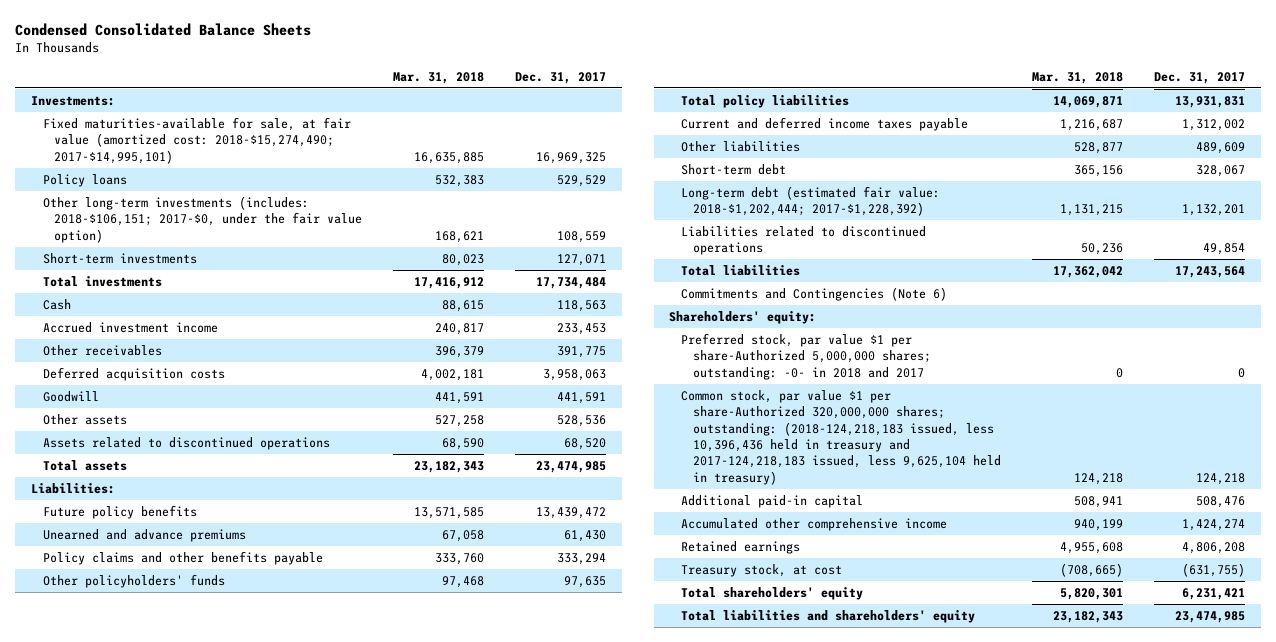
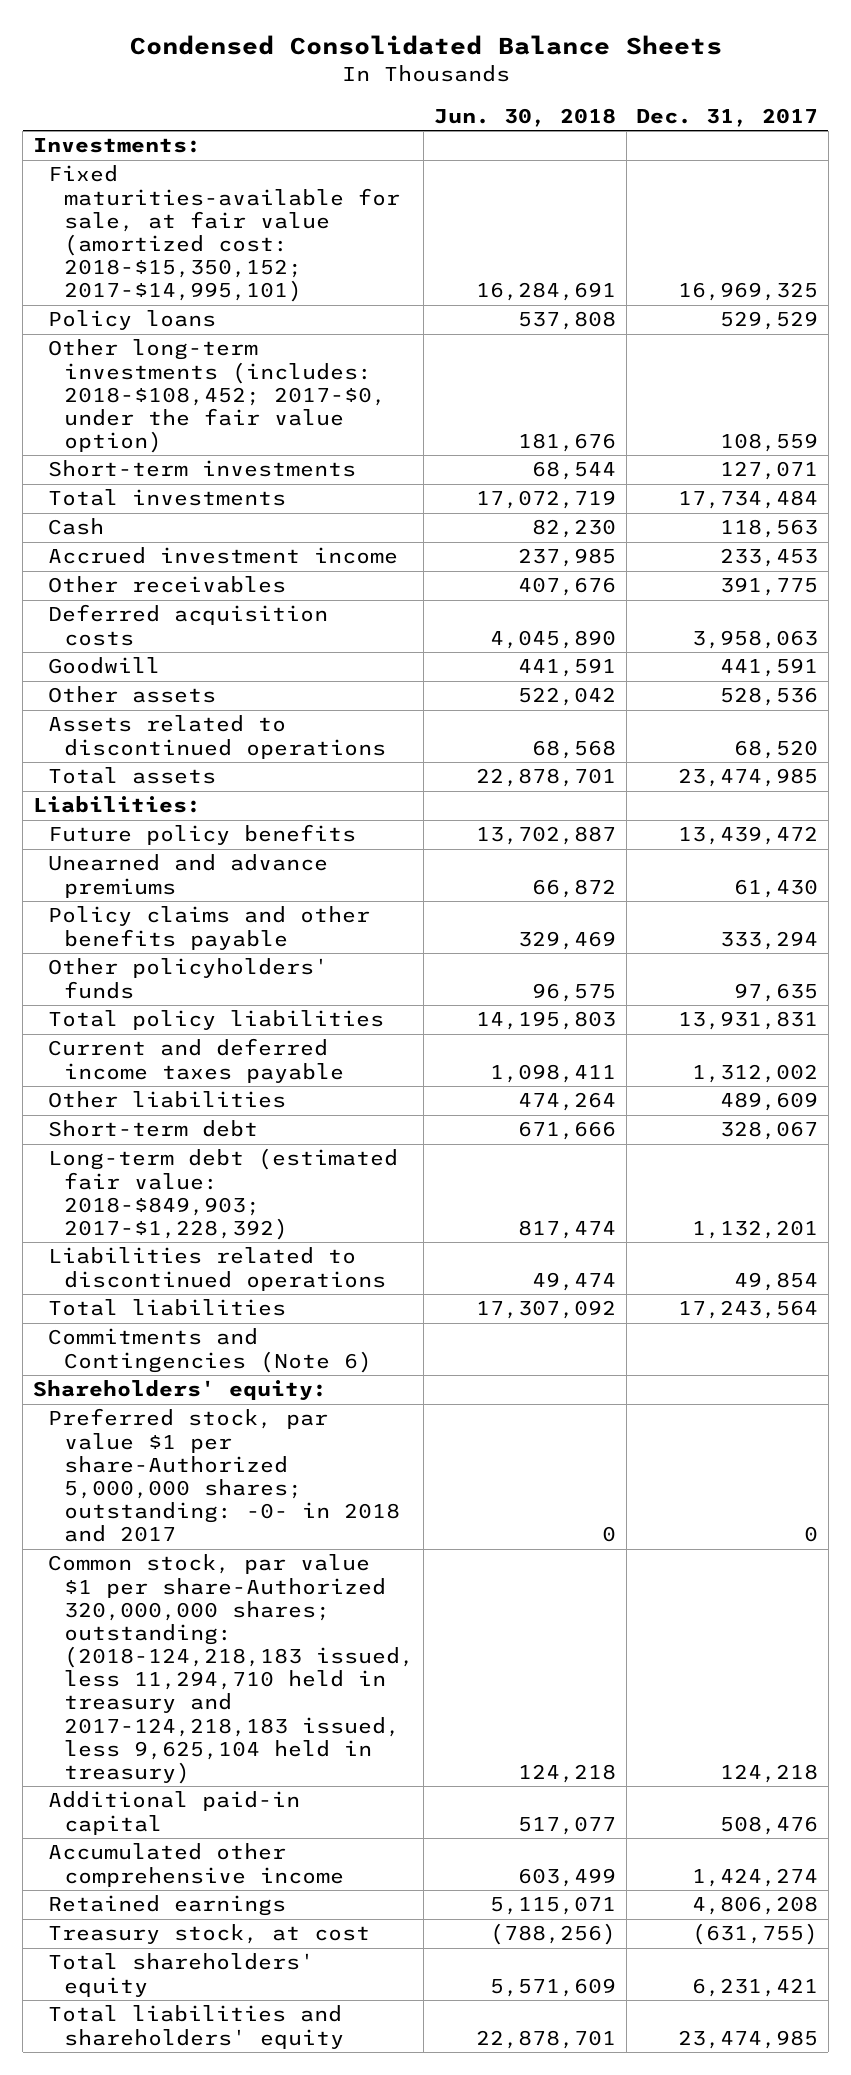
- | Mar. 31, 2018 | Dec. 31, 2017
+ | Jun. 30, 2018 | Dec. 31, 2017
- Fixed maturities-available for sale, at fair value (amortized cost: 2018-$15,274,490; 2017-$14,995,101) | 16,635,885 | 16,969,325
+ Fixed maturities-available for sale, at fair value (amortized cost: 2018-$15,350,152; 2017-$14,995,101) | 16,284,691 | 16,969,325
- Other long-term investments (includes: 2018-$106,151; 2017-$0, under the fair value option) | 168,621 | 108,559
+ Other long-term investments (includes: 2018-$108,452; 2017-$0, under the fair value option) | 181,676 | 108,559
- Long-term debt (estimated fair value: 2018-$1,202,444; 2017-$1,228,392) | 1,131,215 | 1,132,201
+ Long-term debt (estimated fair value: 2018-$849,903; 2017-$1,228,392) | 817,474 | 1,132,201
- Common stock, par value $1 per share-Authorized 320,000,000 shares; outstanding: (2018-124,218,183 issued, less 10,396,436 held in treasury and 2017-124,218,183 issued, less 9,625,104 held in treasury) | 124,218 | 124,218
+ Common stock, par value $1 per share-Authorized 320,000,000 shares; outstanding: (2018-124,218,183 issued, less 11,294,710 held in treasury and 2017-124,218,183 issued, less 9,625,104 held in treasury) | 124,218 | 124,218

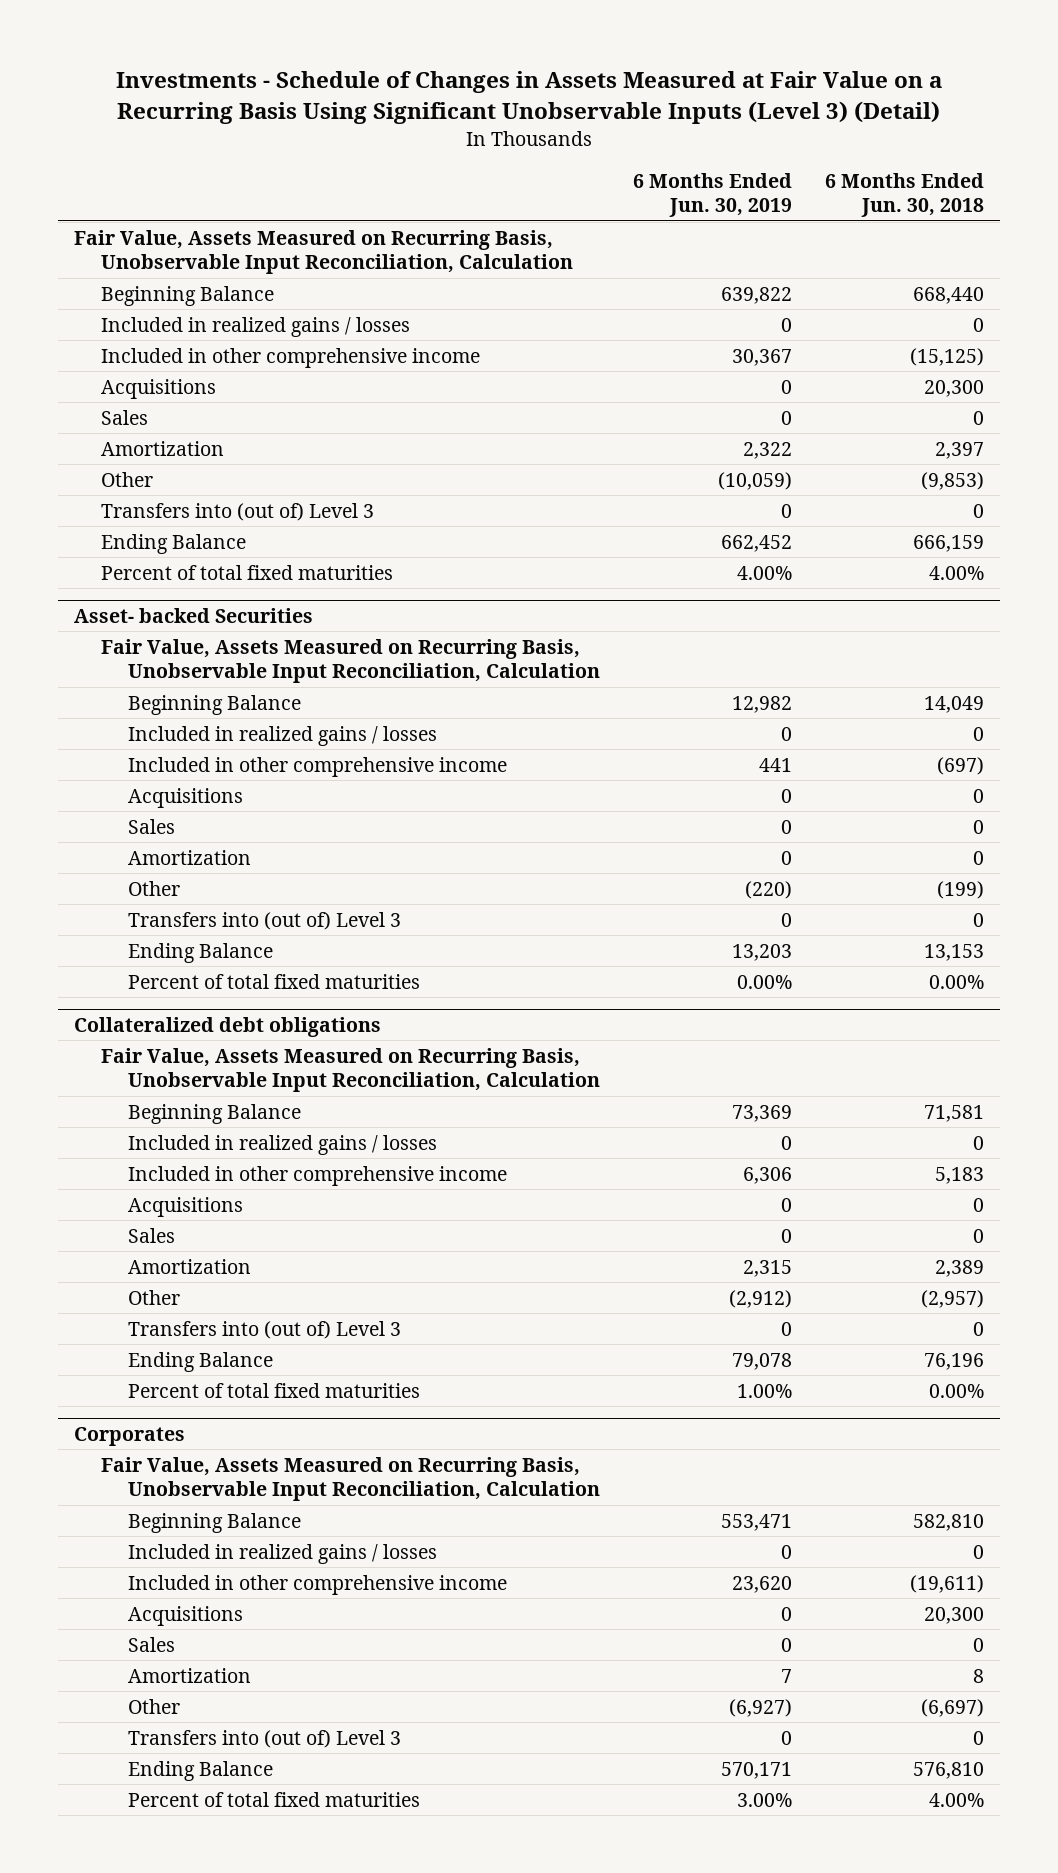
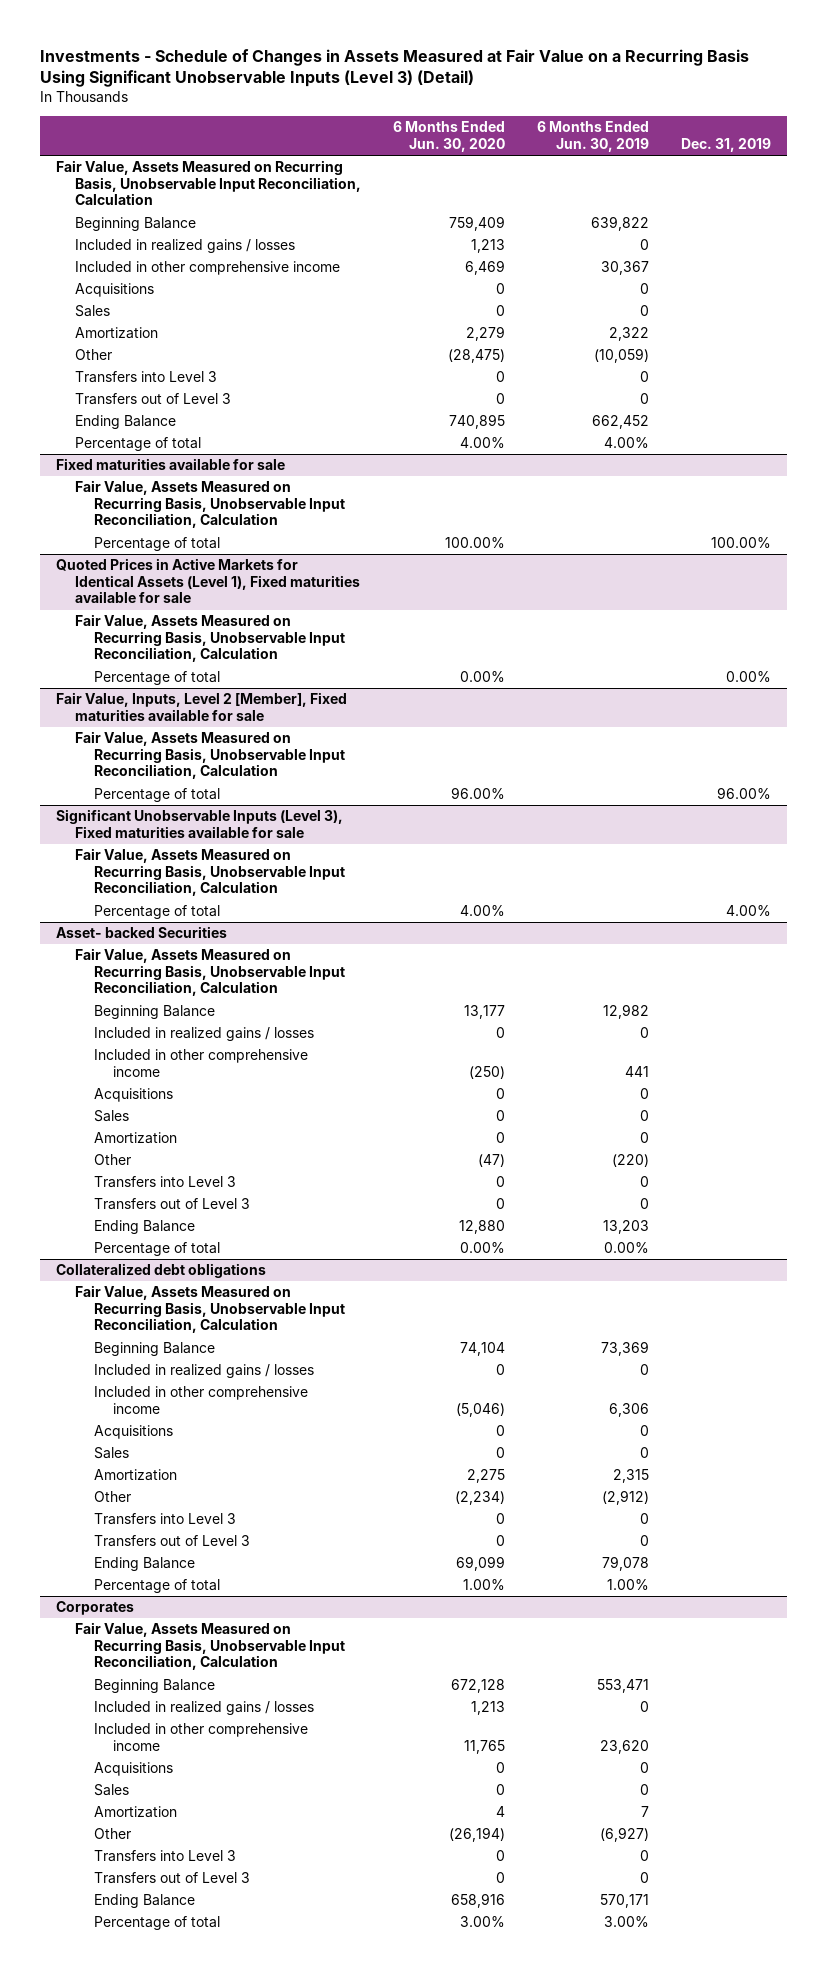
- | 6 Months Ended Jun. 30, 2019 | 6 Months Ended Jun. 30, 2018
+ | 6 Months Ended Jun. 30, 2020 | 6 Months Ended Jun. 30, 2019 | Dec. 31, 2019
- Transfers into (out of) Level 3 | 0 | 0
+ Transfers into Level 3 | 0 | 0 |
+ Transfers out of Level 3 | 0 | 0 |
- Percent of total fixed maturities | 4.00% | 4.00%
+ Percentage of total | 4.00% | 4.00% |
+ Fixed maturities available for sale
+ Fair Value, Assets Measured on Recurring Basis, Unobservable Input Reconciliation, Calculation
+ Percentage of total | 100.00% | | 100.00%
+ Quoted Prices in Active Markets for Identical Assets (Level 1), Fixed maturities available for sale
+ Fair Value, Assets Measured on Recurring Basis, Unobservable Input Reconciliation, Calculation
+ Percentage of total | 0.00% | | 0.00%
+ Fair Value, Inputs, Level 2 [Member], Fixed maturities available for sale
+ Fair Value, Assets Measured on Recurring Basis, Unobservable Input Reconciliation, Calculation
+ Percentage of total | 96.00% | | 96.00%
+ Significant Unobservable Inputs (Level 3), Fixed maturities available for sale
+ Fair Value, Assets Measured on Recurring Basis, Unobservable Input Reconciliation, Calculation
+ Percentage of total | 4.00% | | 4.00%
@ Asset- backed Securities
- Transfers into (out of) Level 3 | 0 | 0
+ Transfers into Level 3 | 0 | 0 |
+ Transfers out of Level 3 | 0 | 0 |
- Percent of total fixed maturities | 0.00% | 0.00%
+ Percentage of total | 0.00% | 0.00% |
@ Collateralized debt obligations
- Transfers into (out of) Level 3 | 0 | 0
+ Transfers into Level 3 | 0 | 0 |
+ Transfers out of Level 3 | 0 | 0 |
- Percent of total fixed maturities | 1.00% | 0.00%
+ Percentage of total | 1.00% | 1.00% |
@ Corporates
- Transfers into (out of) Level 3 | 0 | 0
+ Transfers into Level 3 | 0 | 0 |
+ Transfers out of Level 3 | 0 | 0 |
- Percent of total fixed maturities | 3.00% | 4.00%
+ Percentage of total | 3.00% | 3.00% |

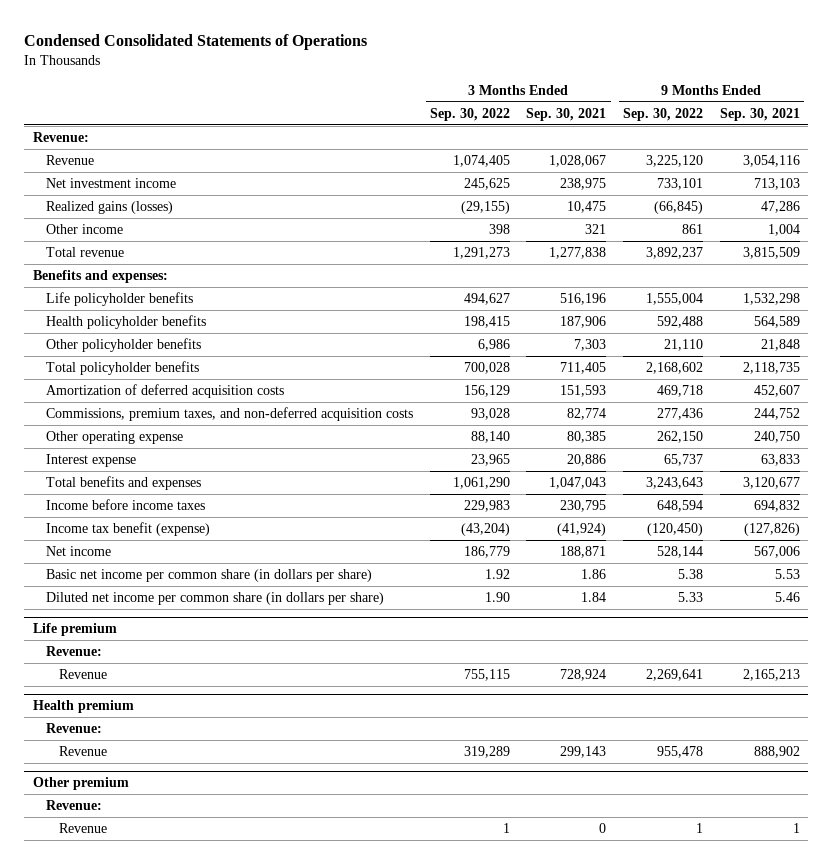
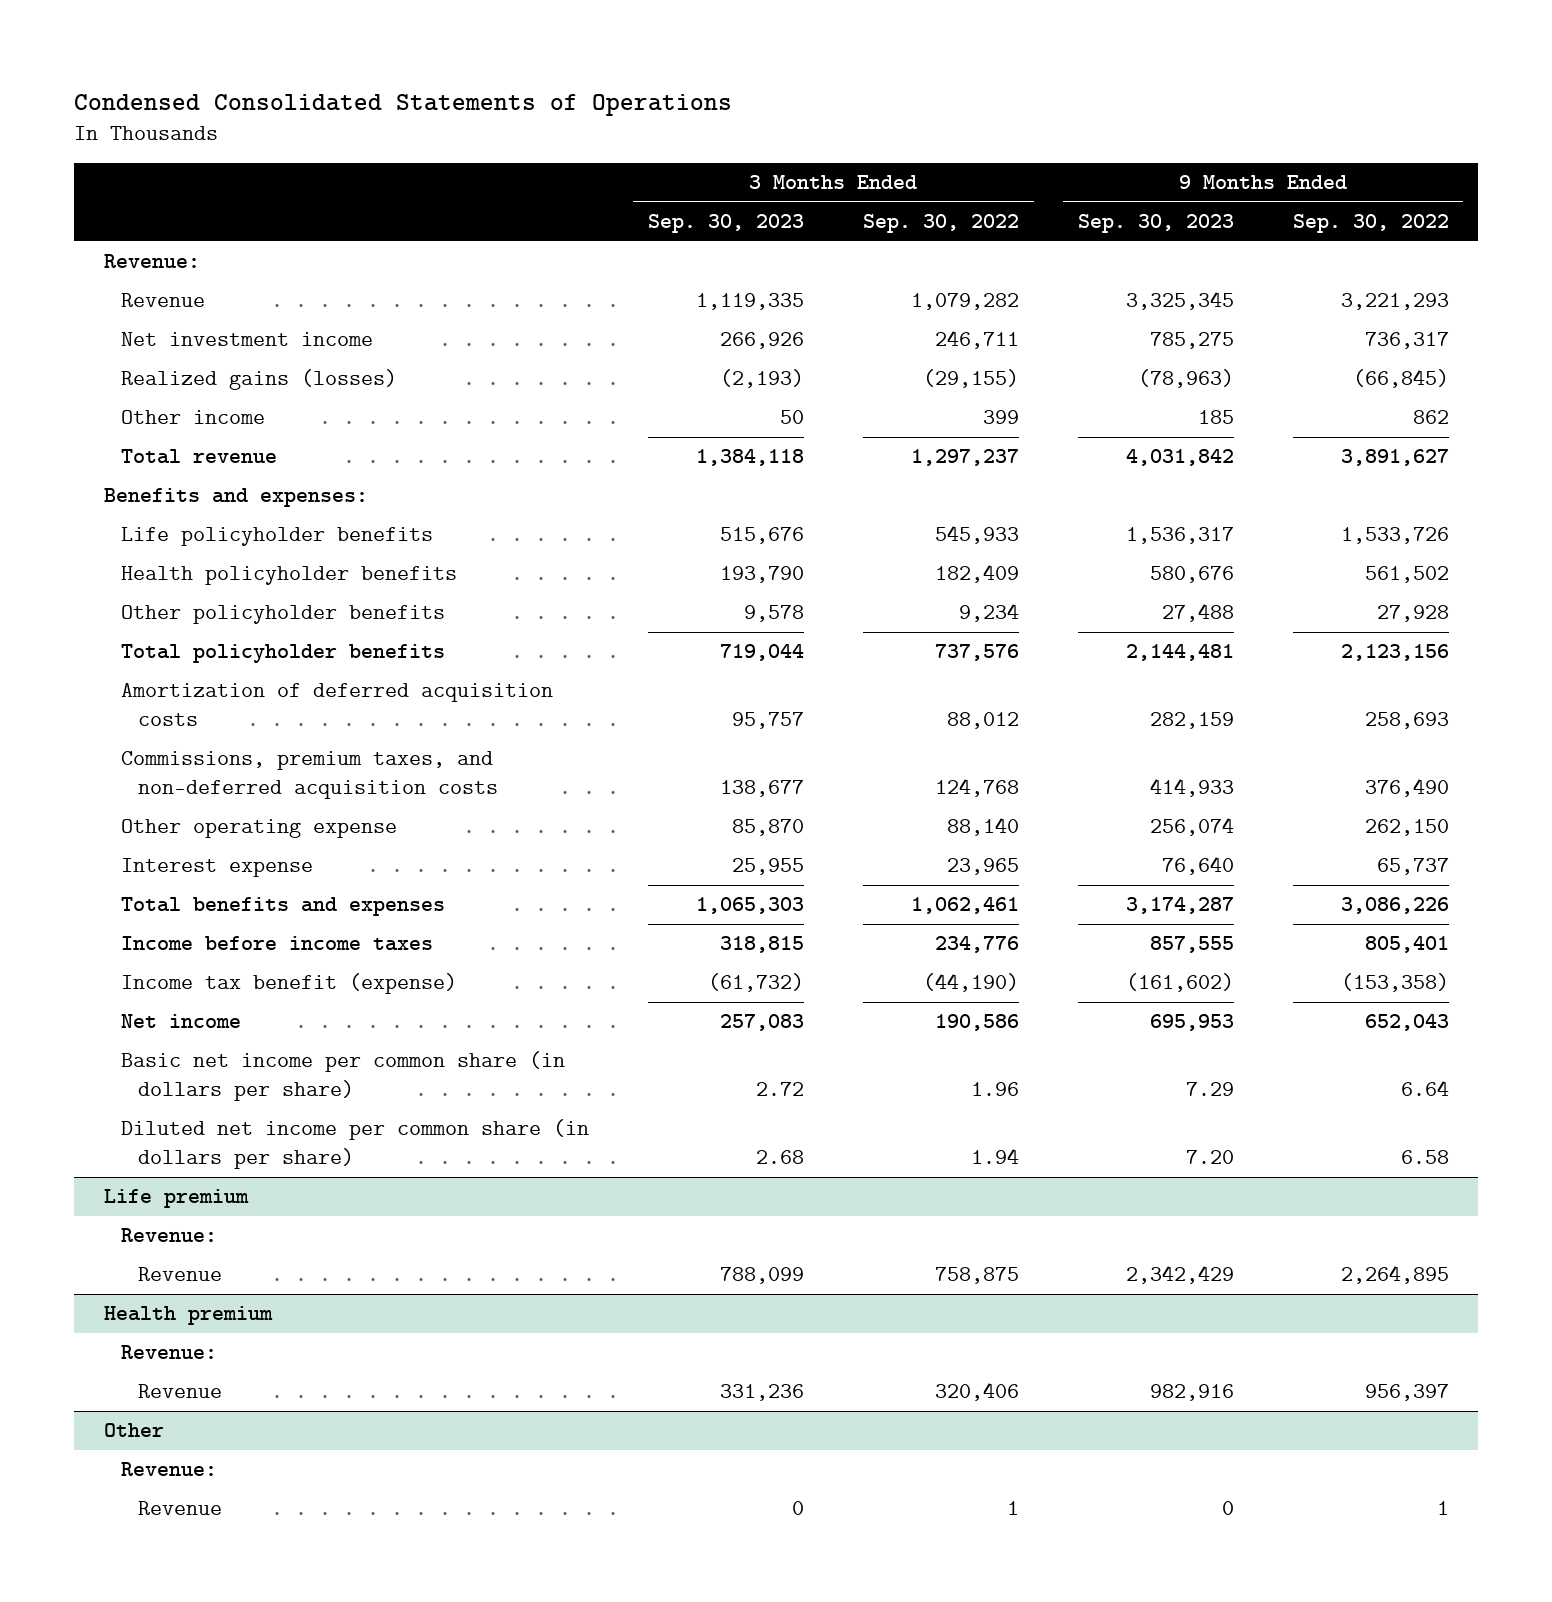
- | 3 Months Ended Sep. 30, 2022 | 3 Months Ended Sep. 30, 2021 | 9 Months Ended Sep. 30, 2022 | 9 Months Ended Sep. 30, 2021
+ | 3 Months Ended Sep. 30, 2023 | 3 Months Ended Sep. 30, 2022 | 9 Months Ended Sep. 30, 2023 | 9 Months Ended Sep. 30, 2022
- Revenue | 1,074,405 | 1,028,067 | 3,225,120 | 3,054,116
- Net investment income | 245,625 | 238,975 | 733,101 | 713,103
+ Revenue | 1,119,335 | 1,079,282 | 3,325,345 | 3,221,293
+ Net investment income | 266,926 | 246,711 | 785,275 | 736,317
- Other income | 398 | 321 | 861 | 1,004
- Total revenue | 1,291,273 | 1,277,838 | 3,892,237 | 3,815,509
+ Other income | 50 | 399 | 185 | 862
+ Total revenue | 1,384,118 | 1,297,237 | 4,031,842 | 3,891,627
- Life policyholder benefits | 494,627 | 516,196 | 1,555,004 | 1,532,298
- Health policyholder benefits | 198,415 | 187,906 | 592,488 | 564,589
- Other policyholder benefits | 6,986 | 7,303 | 21,110 | 21,848
- Total policyholder benefits | 700,028 | 711,405 | 2,168,602 | 2,118,735
- Amortization of deferred acquisition costs | 156,129 | 151,593 | 469,718 | 452,607
- Commissions, premium taxes, and non-deferred acquisition costs | 93,028 | 82,774 | 277,436 | 244,752
+ Life policyholder benefits | 515,676 | 545,933 | 1,536,317 | 1,533,726
+ Health policyholder benefits | 193,790 | 182,409 | 580,676 | 561,502
+ Other policyholder benefits | 9,578 | 9,234 | 27,488 | 27,928
+ Total policyholder benefits | 719,044 | 737,576 | 2,144,481 | 2,123,156
+ Amortization of deferred acquisition costs | 95,757 | 88,012 | 282,159 | 258,693
+ Commissions, premium taxes, and non-deferred acquisition costs | 138,677 | 124,768 | 414,933 | 376,490
- Total benefits and expenses | 1,061,290 | 1,047,043 | 3,243,643 | 3,120,677
- Income before income taxes | 229,983 | 230,795 | 648,594 | 694,832
- Income tax benefit (expense) | (43,204) | (41,924) | (120,450) | (127,826)
- Net income | 186,779 | 188,871 | 528,144 | 567,006
- Basic net income per common share (in dollars per share) | 1.92 | 1.86 | 5.38 | 5.53
- Diluted net income per common share (in dollars per share) | 1.90 | 1.84 | 5.33 | 5.46
+ Total benefits and expenses | 1,065,303 | 1,062,461 | 3,174,287 | 3,086,226
+ Income before income taxes | 318,815 | 234,776 | 857,555 | 805,401
+ Income tax benefit (expense) | (61,732) | (44,190) | (161,602) | (153,358)
+ Net income | 257,083 | 190,586 | 695,953 | 652,043
+ Basic net income per common share (in dollars per share) | 2.72 | 1.96 | 7.29 | 6.64
+ Diluted net income per common share (in dollars per share) | 2.68 | 1.94 | 7.20 | 6.58
@ Life premium
- Revenue | 755,115 | 728,924 | 2,269,641 | 2,165,213
+ Revenue | 788,099 | 758,875 | 2,342,429 | 2,264,895
@ Health premium
- Revenue | 319,289 | 299,143 | 955,478 | 888,902
- Other premium
@ Health premium
+ Revenue | 331,236 | 320,406 | 982,916 | 956,397
+ Other

